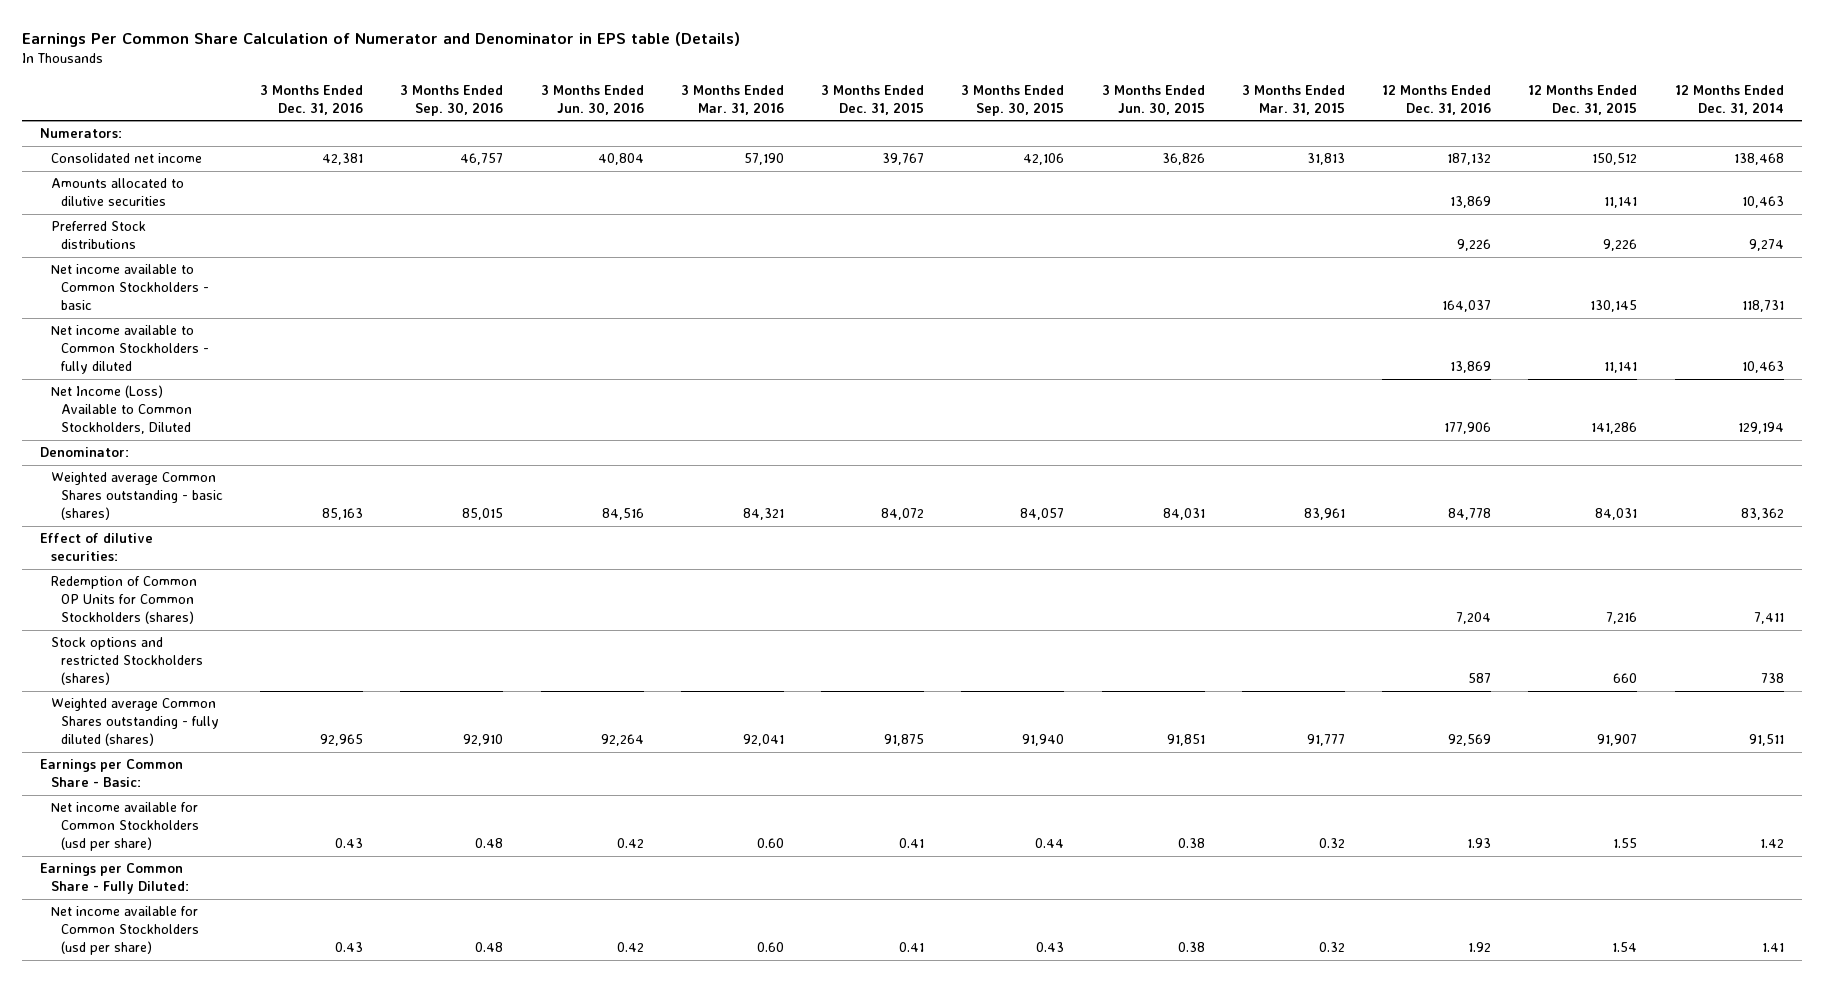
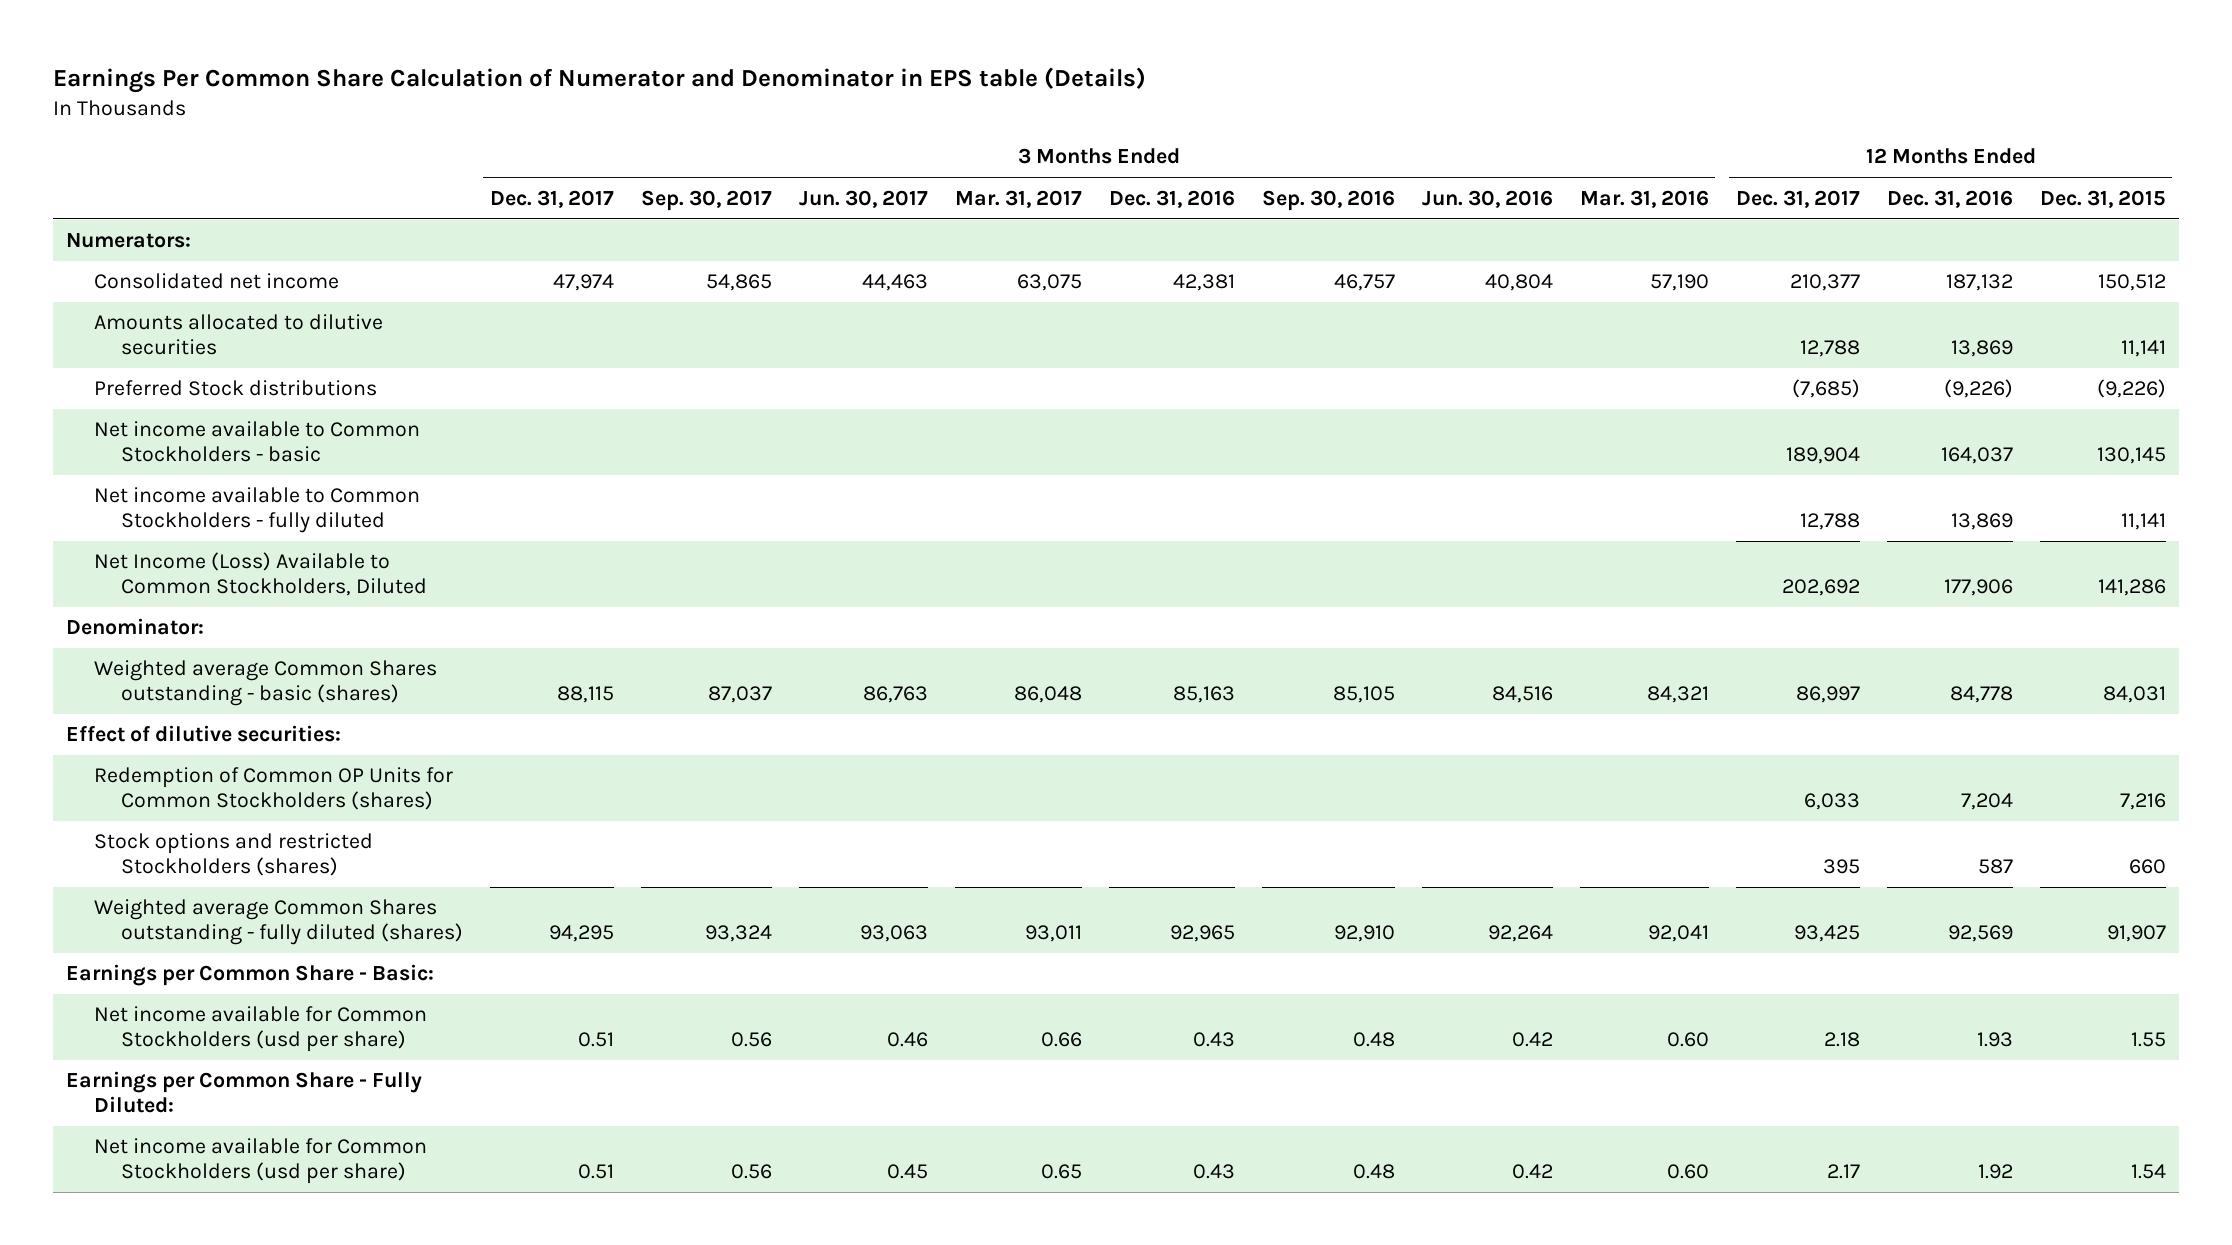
- | 3 Months Ended Dec. 31, 2016 | 3 Months Ended Sep. 30, 2016 | 3 Months Ended Jun. 30, 2016 | 3 Months Ended Mar. 31, 2016 | 3 Months Ended Dec. 31, 2015 | 3 Months Ended Sep. 30, 2015 | 3 Months Ended Jun. 30, 2015 | 3 Months Ended Mar. 31, 2015 | 12 Months Ended Dec. 31, 2016 | 12 Months Ended Dec. 31, 2015 | 12 Months Ended Dec. 31, 2014
+ | 3 Months Ended Dec. 31, 2017 | 3 Months Ended Sep. 30, 2017 | 3 Months Ended Jun. 30, 2017 | 3 Months Ended Mar. 31, 2017 | 3 Months Ended Dec. 31, 2016 | 3 Months Ended Sep. 30, 2016 | 3 Months Ended Jun. 30, 2016 | 3 Months Ended Mar. 31, 2016 | 12 Months Ended Dec. 31, 2017 | 12 Months Ended Dec. 31, 2016 | 12 Months Ended Dec. 31, 2015
- Preferred Stock distributions | | | | | | | | | 9,226 | 9,226 | 9,274
+ Preferred Stock distributions | | | | | | | | | (7,685) | (9,226) | (9,226)
- Weighted average Common Shares outstanding - basic (shares) | 85,163 | 85,015 | 84,516 | 84,321 | 84,072 | 84,057 | 84,031 | 83,961 | 84,778 | 84,031 | 83,362
+ Weighted average Common Shares outstanding - basic (shares) | 88,115 | 87,037 | 86,763 | 86,048 | 85,163 | 85,105 | 84,516 | 84,321 | 86,997 | 84,778 | 84,031

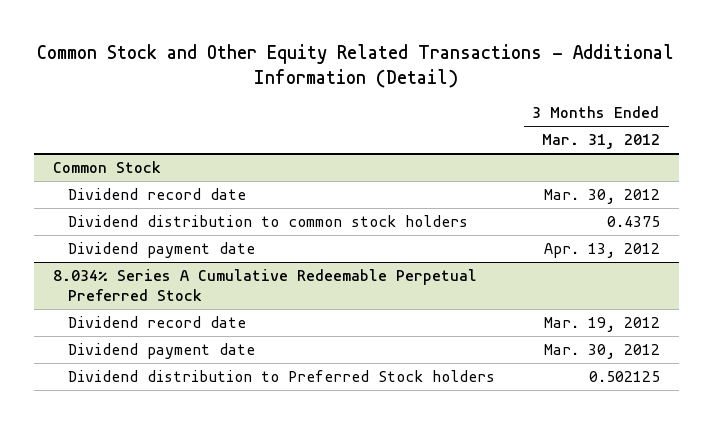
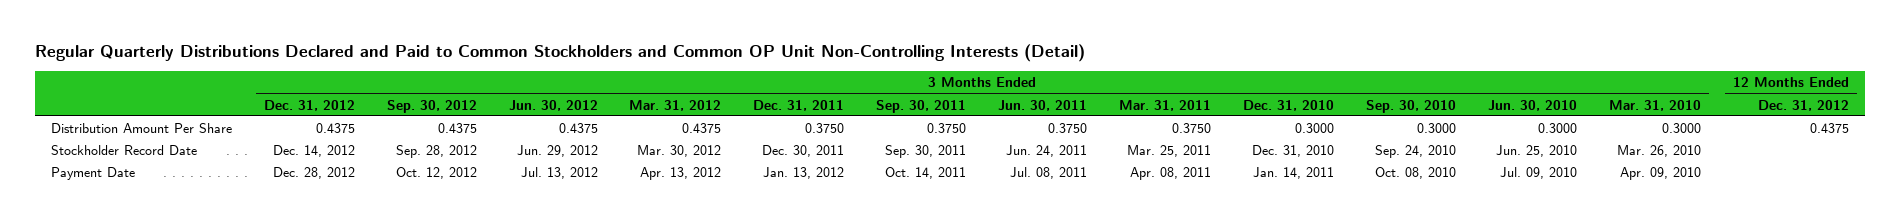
- Common Stock and Other Equity Related Transactions - Additional Information (Detail)
+ Regular Quarterly Distributions Declared and Paid to Common Stockholders and Common OP Unit Non-Controlling Interests (Detail)
- | 3 Months Ended Mar. 31, 2012
+ | 3 Months Ended Dec. 31, 2012 | 3 Months Ended Sep. 30, 2012 | 3 Months Ended Jun. 30, 2012 | 3 Months Ended Mar. 31, 2012 | 3 Months Ended Dec. 31, 2011 | 3 Months Ended Sep. 30, 2011 | 3 Months Ended Jun. 30, 2011 | 3 Months Ended Mar. 31, 2011 | 3 Months Ended Dec. 31, 2010 | 3 Months Ended Sep. 30, 2010 | 3 Months Ended Jun. 30, 2010 | 3 Months Ended Mar. 31, 2010 | 12 Months Ended Dec. 31, 2012
- Common Stock
- Dividend record date | Mar. 30, 2012
- Dividend distribution to common stock holders | 0.4375
- Dividend payment date | Apr. 13, 2012
- 8.034% Series A Cumulative Redeemable Perpetual Preferred Stock
- Dividend record date | Mar. 19, 2012
- Dividend payment date | Mar. 30, 2012
- Dividend distribution to Preferred Stock holders | 0.502125
+ Distribution Amount Per Share | 0.4375 | 0.4375 | 0.4375 | 0.4375 | 0.3750 | 0.3750 | 0.3750 | 0.3750 | 0.3000 | 0.3000 | 0.3000 | 0.3000 | 0.4375
+ Stockholder Record Date | Dec. 14, 2012 | Sep. 28, 2012 | Jun. 29, 2012 | Mar. 30, 2012 | Dec. 30, 2011 | Sep. 30, 2011 | Jun. 24, 2011 | Mar. 25, 2011 | Dec. 31, 2010 | Sep. 24, 2010 | Jun. 25, 2010 | Mar. 26, 2010 |
+ Payment Date | Dec. 28, 2012 | Oct. 12, 2012 | Jul. 13, 2012 | Apr. 13, 2012 | Jan. 13, 2012 | Oct. 14, 2011 | Jul. 08, 2011 | Apr. 08, 2011 | Jan. 14, 2011 | Oct. 08, 2010 | Jul. 09, 2010 | Apr. 09, 2010 |

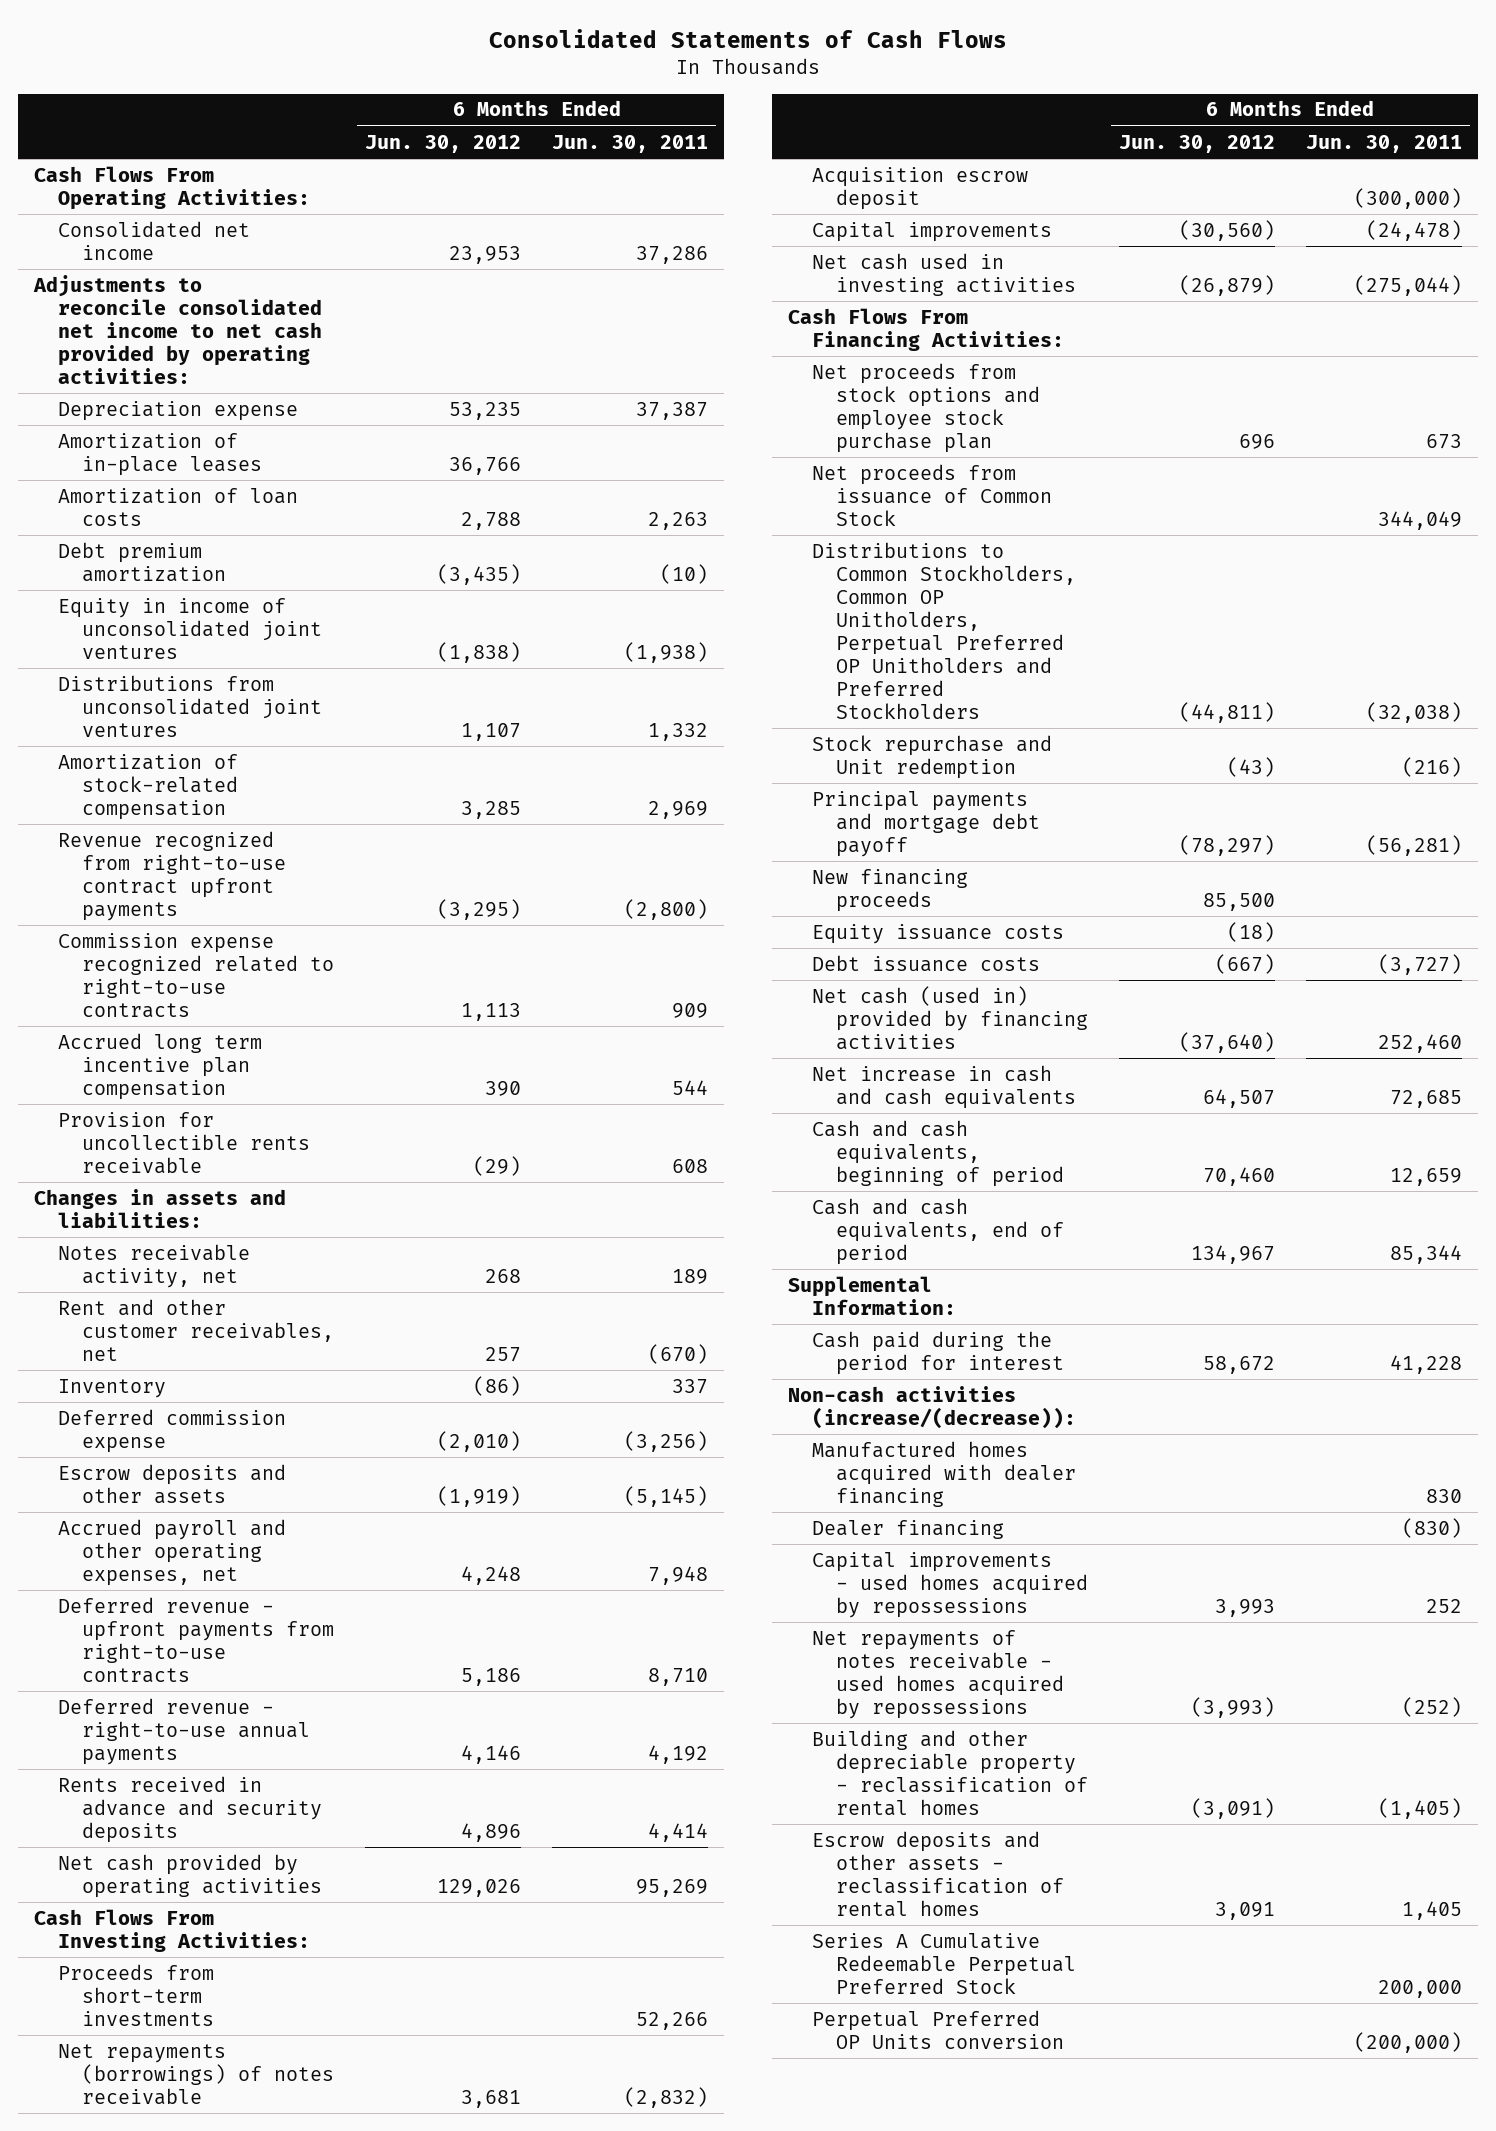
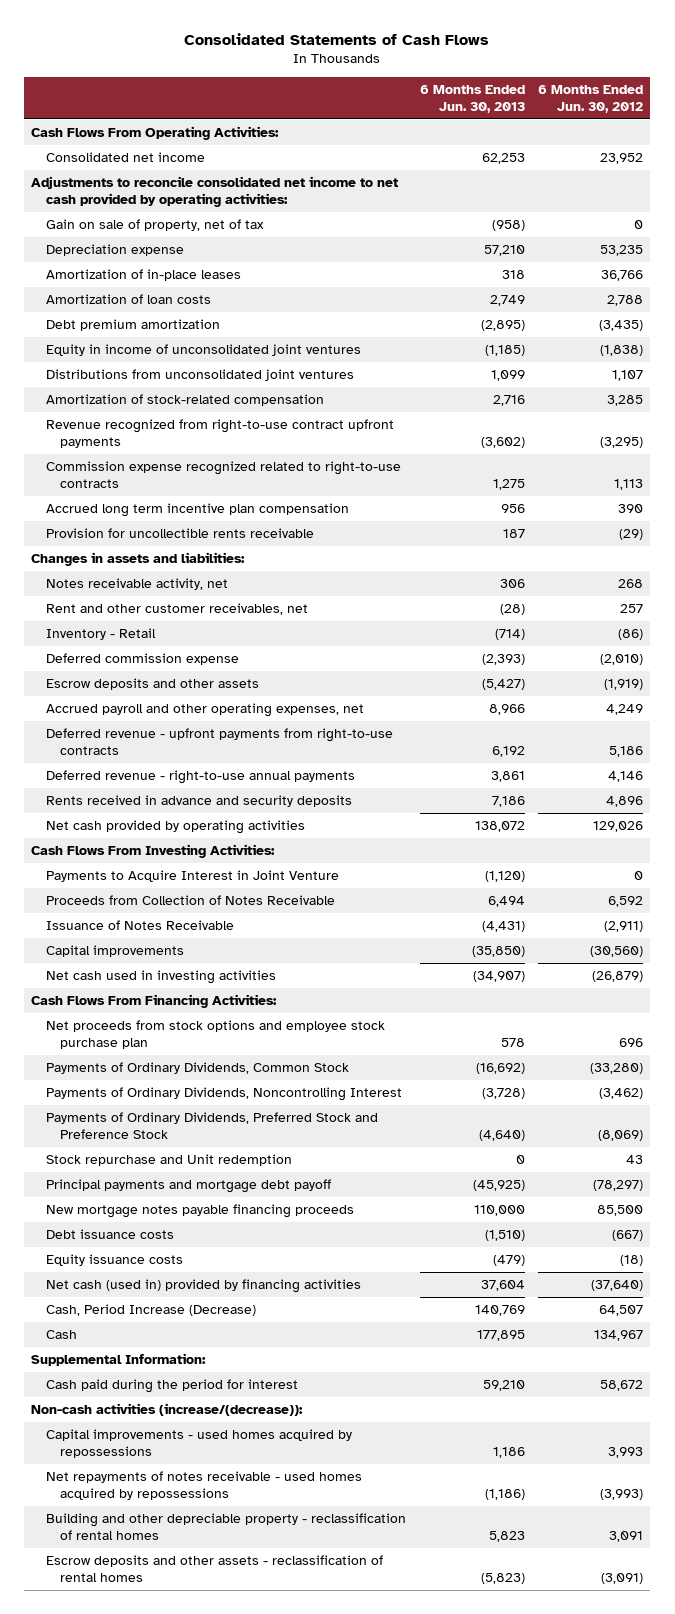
- | 6 Months Ended Jun. 30, 2012 | 6 Months Ended Jun. 30, 2011
+ | 6 Months Ended Jun. 30, 2013 | 6 Months Ended Jun. 30, 2012
- Consolidated net income | 23,953 | 37,286
+ Consolidated net income | 62,253 | 23,952
+ Gain on sale of property, net of tax | (958) | 0
- Inventory | (86) | 337
+ Inventory - Retail | (714) | (86)
- Accrued payroll and other operating expenses, net | 4,248 | 7,948
+ Accrued payroll and other operating expenses, net | 8,966 | 4,249
- Proceeds from short-term investments | | 52,266
- Net repayments (borrowings) of notes receivable | 3,681 | (2,832)
- Acquisition escrow deposit | | (300,000)
+ Payments to Acquire Interest in Joint Venture | (1,120) | 0
+ Proceeds from Collection of Notes Receivable | 6,494 | 6,592
+ Issuance of Notes Receivable | (4,431) | (2,911)
- Net proceeds from issuance of Common Stock | | 344,049
- Distributions to Common Stockholders, Common OP Unitholders, Perpetual Preferred OP Unitholders and Preferred Stockholders | (44,811) | (32,038)
- Stock repurchase and Unit redemption | (43) | (216)
+ Payments of Ordinary Dividends, Common Stock | (16,692) | (33,280)
+ Payments of Ordinary Dividends, Noncontrolling Interest | (3,728) | (3,462)
+ Payments of Ordinary Dividends, Preferred Stock and Preference Stock | (4,640) | (8,069)
+ Stock repurchase and Unit redemption | 0 | 43
- New financing proceeds | 85,500 |
+ New mortgage notes payable financing proceeds | 110,000 | 85,500
moved down: Equity issuance costs | (479) | (18)
- Net increase in cash and cash equivalents | 64,507 | 72,685
- Cash and cash equivalents, beginning of period | 70,460 | 12,659
- Cash and cash equivalents, end of period | 134,967 | 85,344
+ Cash, Period Increase (Decrease) | 140,769 | 64,507
+ Cash | 177,895 | 134,967
- Manufactured homes acquired with dealer financing | | 830
- Dealer financing | | (830)
- Building and other depreciable property - reclassification of rental homes | (3,091) | (1,405)
- Escrow deposits and other assets - reclassification of rental homes | 3,091 | 1,405
- Series A Cumulative Redeemable Perpetual Preferred Stock | | 200,000
- Perpetual Preferred OP Units conversion | | (200,000)
+ Building and other depreciable property - reclassification of rental homes | 5,823 | 3,091
+ Escrow deposits and other assets - reclassification of rental homes | (5,823) | (3,091)

